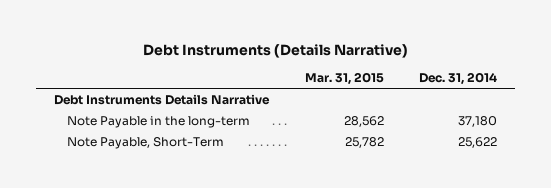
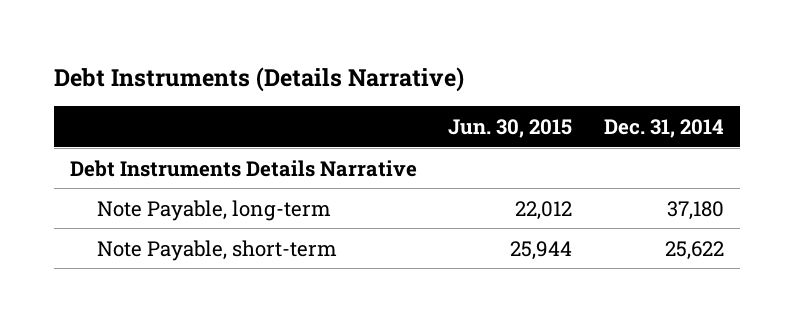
- | Mar. 31, 2015 | Dec. 31, 2014
+ | Jun. 30, 2015 | Dec. 31, 2014
- Note Payable in the long-term | 28,562 | 37,180
- Note Payable, Short-Term | 25,782 | 25,622
+ Note Payable, long-term | 22,012 | 37,180
+ Note Payable, short-term | 25,944 | 25,622

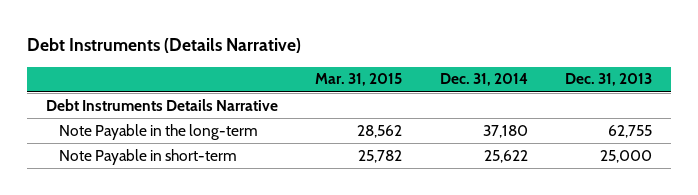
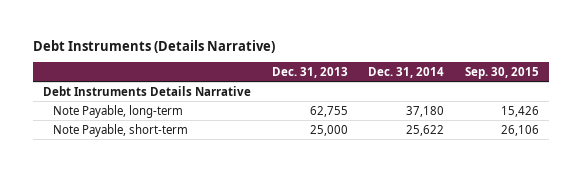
- | Mar. 31, 2015 | Dec. 31, 2014 | Dec. 31, 2013
+ | Dec. 31, 2013 | Dec. 31, 2014 | Sep. 30, 2015
- Note Payable in the long-term | 28,562 | 37,180 | 62,755
- Note Payable in short-term | 25,782 | 25,622 | 25,000
+ Note Payable, long-term | 62,755 | 37,180 | 15,426
+ Note Payable, short-term | 25,000 | 25,622 | 26,106

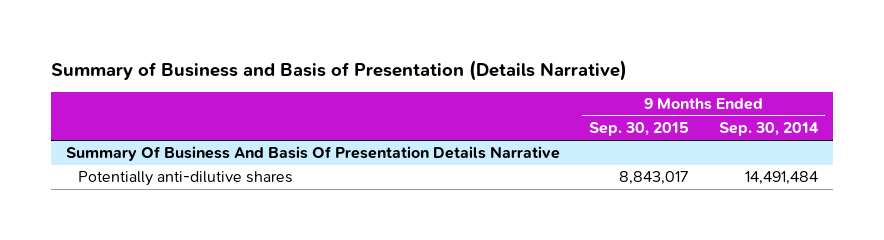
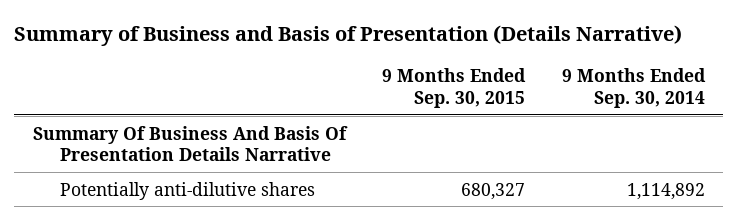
- Potentially anti-dilutive shares | 8,843,017 | 14,491,484
+ Potentially anti-dilutive shares | 680,327 | 1,114,892

